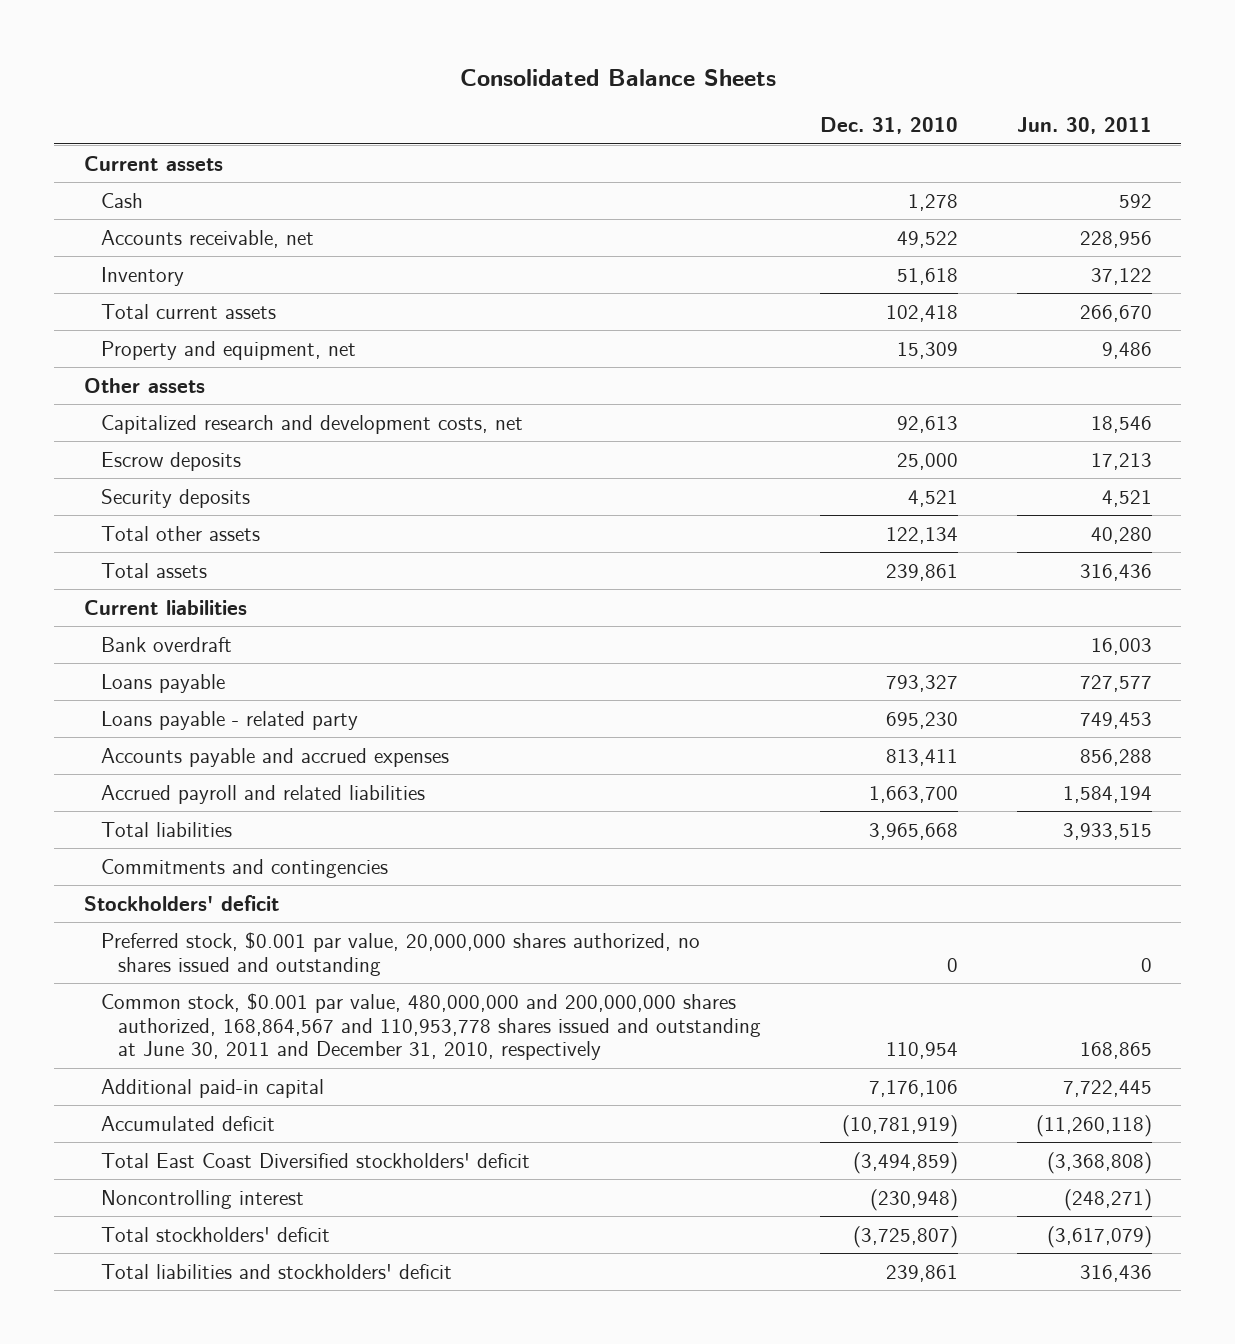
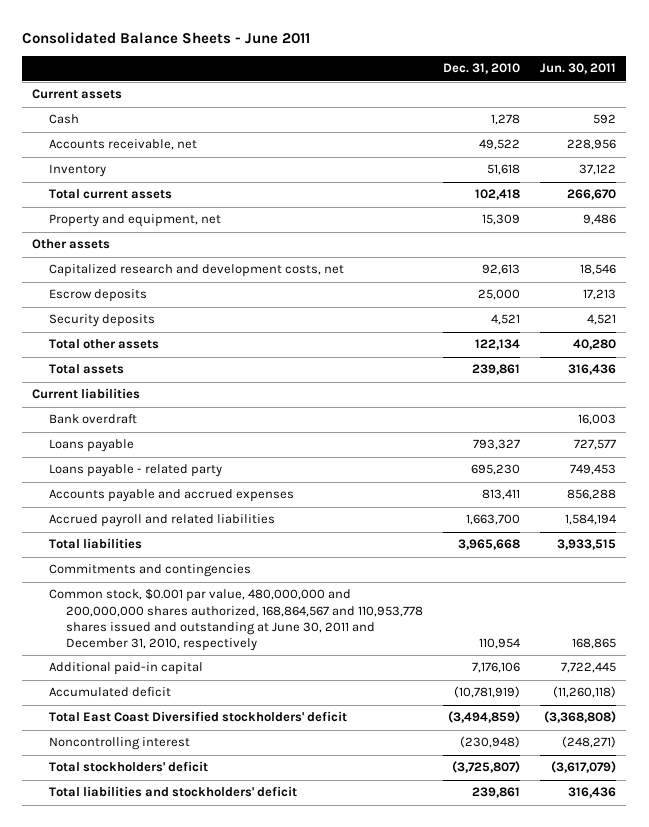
- Consolidated Balance Sheets
+ Consolidated Balance Sheets - June 2011
- Stockholders' deficit
- Preferred stock, $0.001 par value, 20,000,000 shares authorized, no shares issued and outstanding | 0 | 0

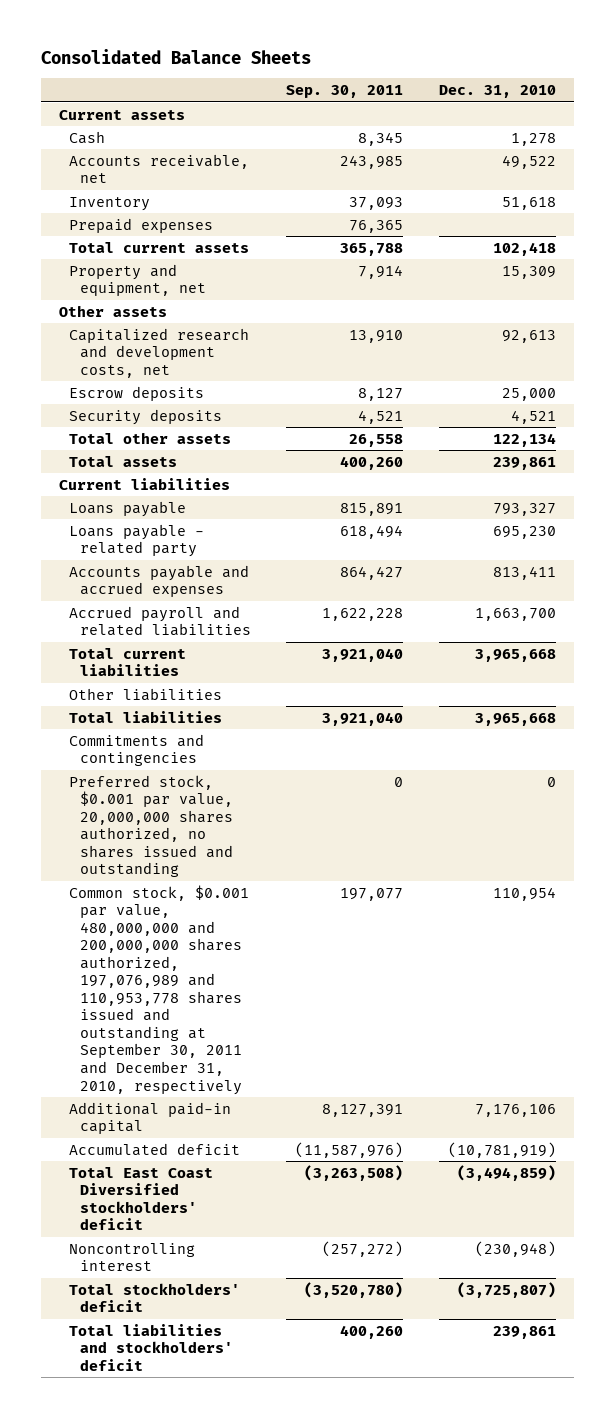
- Consolidated Balance Sheets - June 2011
+ Consolidated Balance Sheets
- | Dec. 31, 2010 | Jun. 30, 2011
+ | Sep. 30, 2011 | Dec. 31, 2010
+ Prepaid expenses | 76,365 |
- Bank overdraft | | 16,003
+ Total current liabilities | 3,921,040 | 3,965,668
+ Other liabilities
- Common stock, $0.001 par value, 480,000,000 and 200,000,000 shares authorized, 168,864,567 and 110,953,778 shares issued and outstanding at June 30, 2011 and December 31, 2010, respectively | 110,954 | 168,865
+ Preferred stock, $0.001 par value, 20,000,000 shares authorized, no shares issued and outstanding | 0 | 0
+ Common stock, $0.001 par value, 480,000,000 and 200,000,000 shares authorized, 197,076,989 and 110,953,778 shares issued and outstanding at September 30, 2011 and December 31, 2010, respectively | 197,077 | 110,954

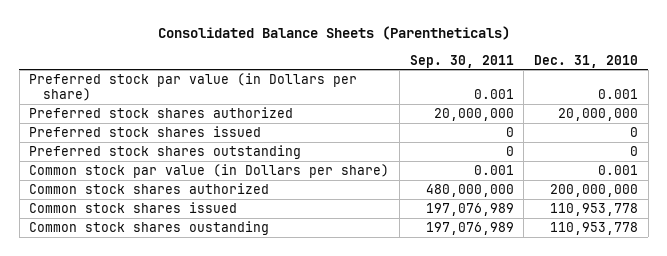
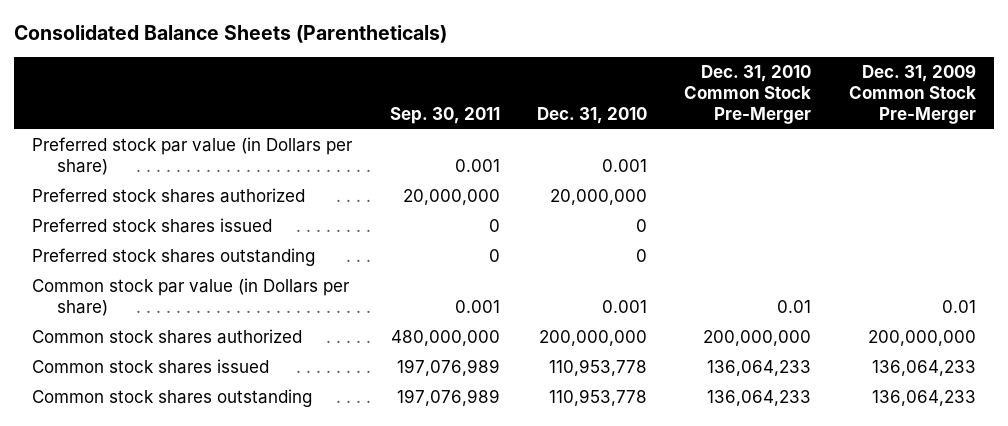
- | Sep. 30, 2011 | Dec. 31, 2010
+ | Sep. 30, 2011 | Dec. 31, 2010 | Dec. 31, 2010 Common Stock Pre-Merger | Dec. 31, 2009 Common Stock Pre-Merger
- Common stock shares oustanding | 197,076,989 | 110,953,778
+ Common stock shares outstanding | 197,076,989 | 110,953,778 | 136,064,233 | 136,064,233

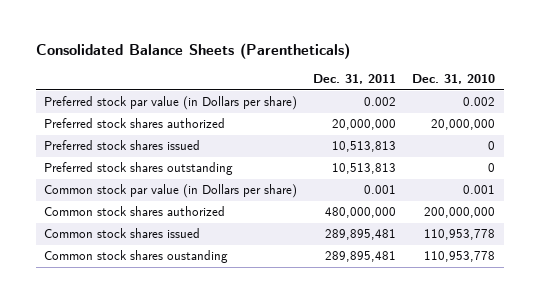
- | Sep. 30, 2011 | Dec. 31, 2010 | Dec. 31, 2010 Common Stock Pre-Merger | Dec. 31, 2009 Common Stock Pre-Merger
+ | Dec. 31, 2011 | Dec. 31, 2010
- Preferred stock par value (in Dollars per share) | 0.001 | 0.001 | |
+ Preferred stock par value (in Dollars per share) | 0.002 | 0.002
- Common stock shares outstanding | 197,076,989 | 110,953,778 | 136,064,233 | 136,064,233
+ Common stock shares oustanding | 289,895,481 | 110,953,778

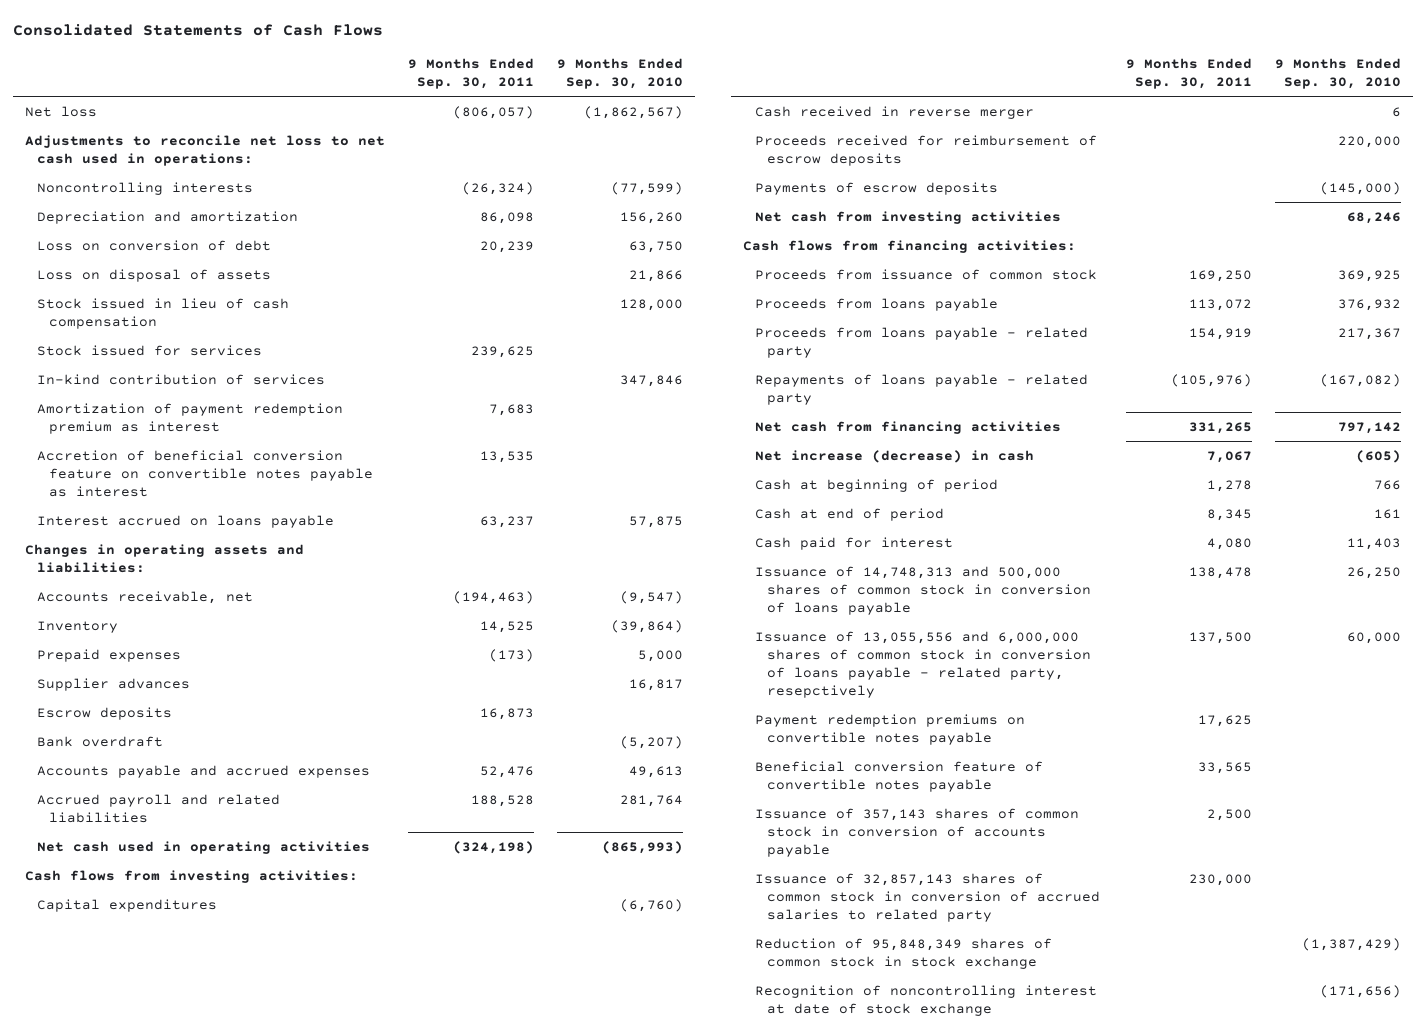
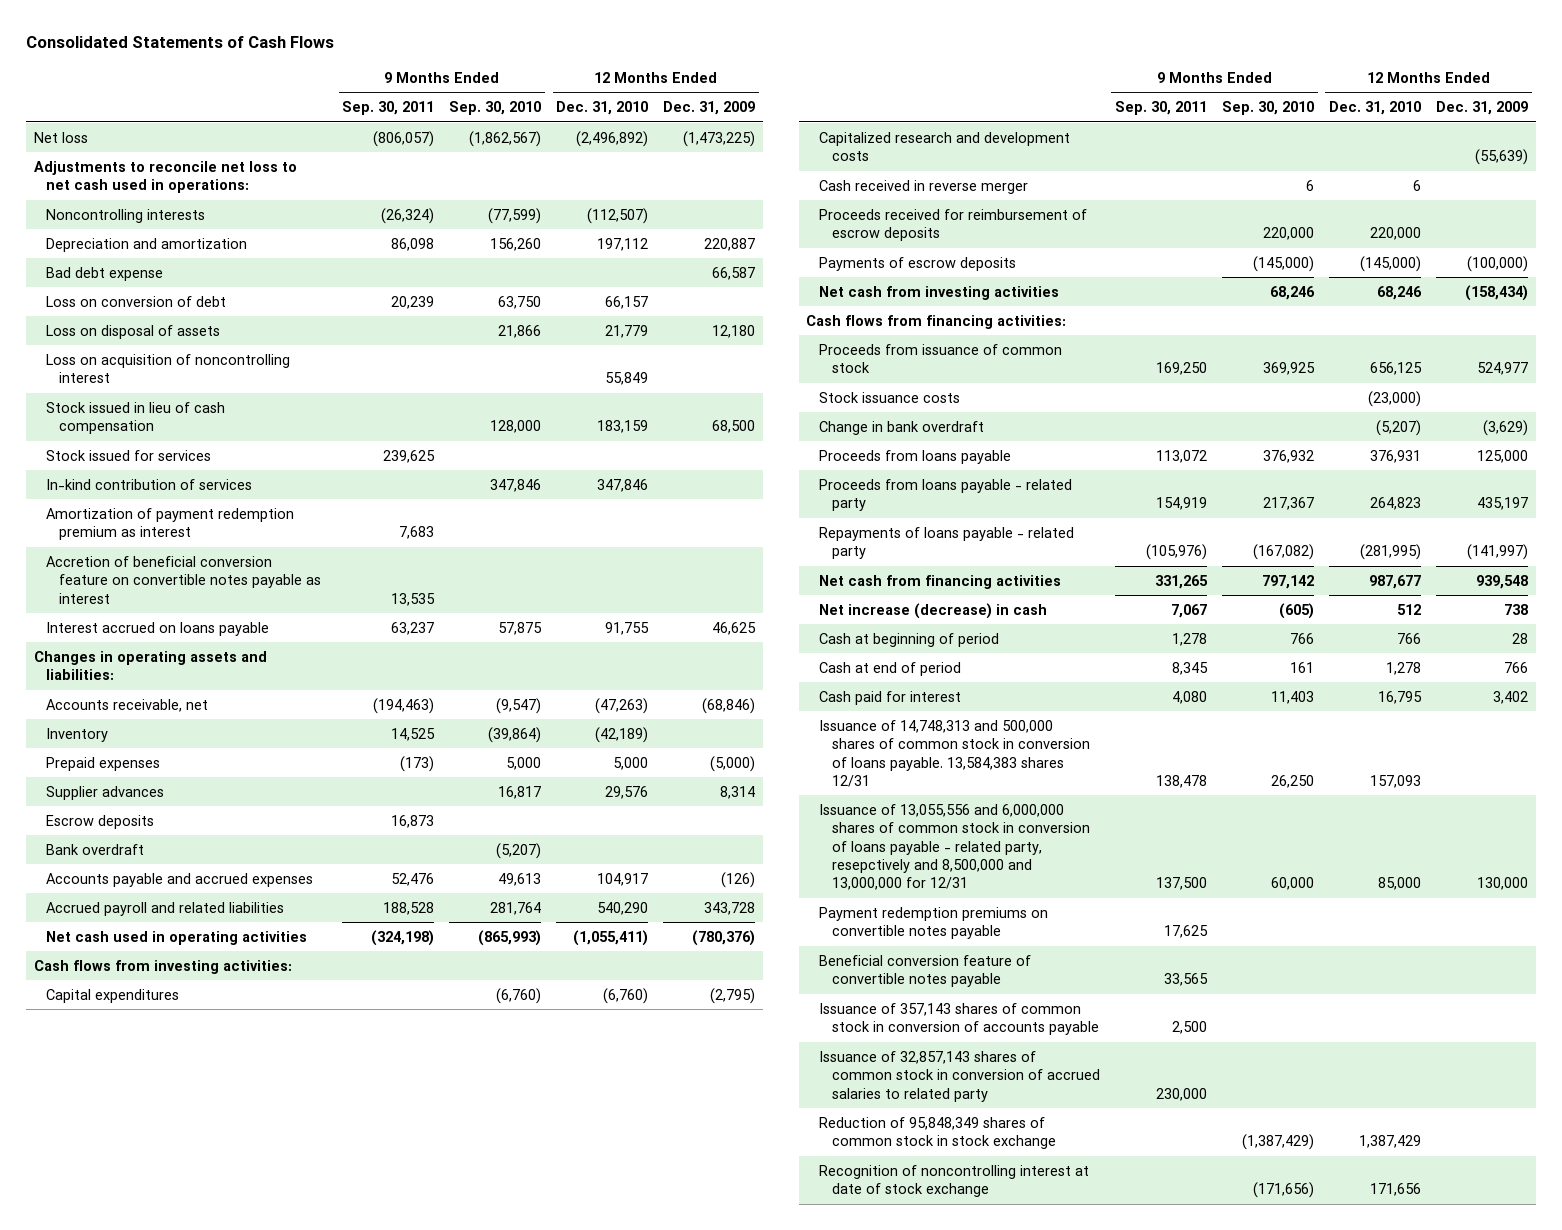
- | 9 Months Ended Sep. 30, 2011 | 9 Months Ended Sep. 30, 2010
+ | 9 Months Ended Sep. 30, 2011 | 9 Months Ended Sep. 30, 2010 | 12 Months Ended Dec. 31, 2010 | 12 Months Ended Dec. 31, 2009
+ Bad debt expense | | | | 66,587
+ Loss on acquisition of noncontrolling interest | | | 55,849 |
+ Capitalized research and development costs | | | | (55,639)
+ Stock issuance costs | | | (23,000) |
+ Change in bank overdraft | | | (5,207) | (3,629)
- Issuance of 14,748,313 and 500,000 shares of common stock in conversion of loans payable | 138,478 | 26,250
- Issuance of 13,055,556 and 6,000,000 shares of common stock in conversion of loans payable - related party, resepctively | 137,500 | 60,000
+ Issuance of 14,748,313 and 500,000 shares of common stock in conversion of loans payable. 13,584,383 shares 12/31 | 138,478 | 26,250 | 157,093 |
+ Issuance of 13,055,556 and 6,000,000 shares of common stock in conversion of loans payable - related party, resepctively and 8,500,000 and 13,000,000 for 12/31 | 137,500 | 60,000 | 85,000 | 130,000

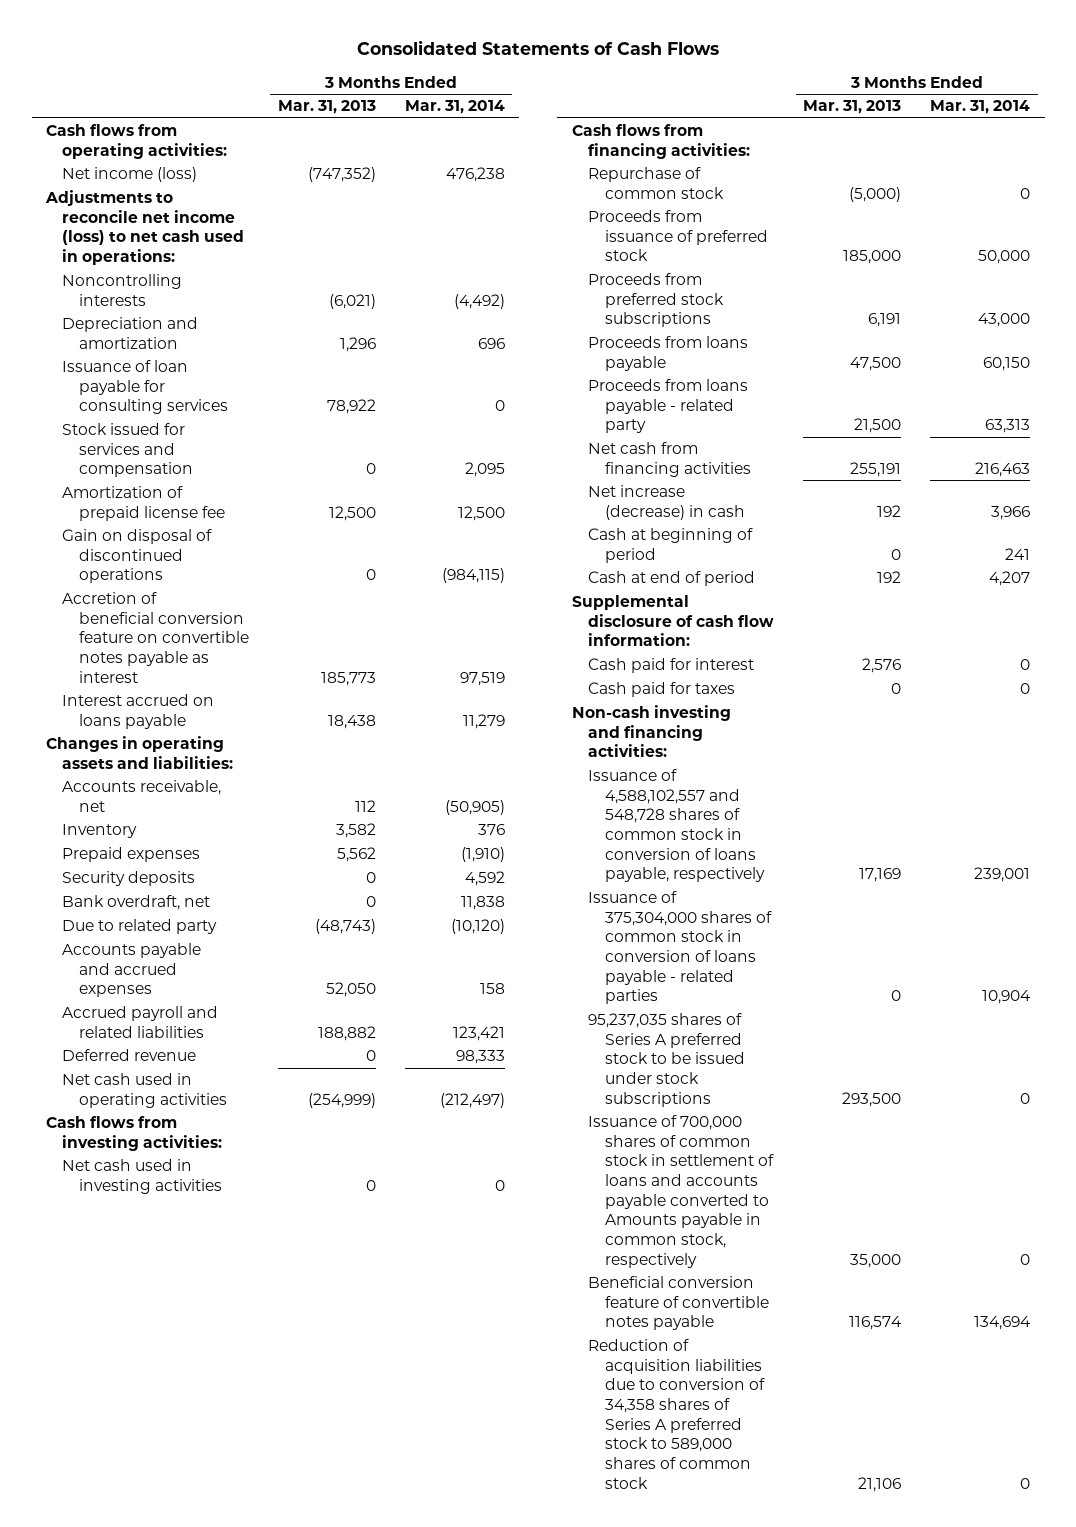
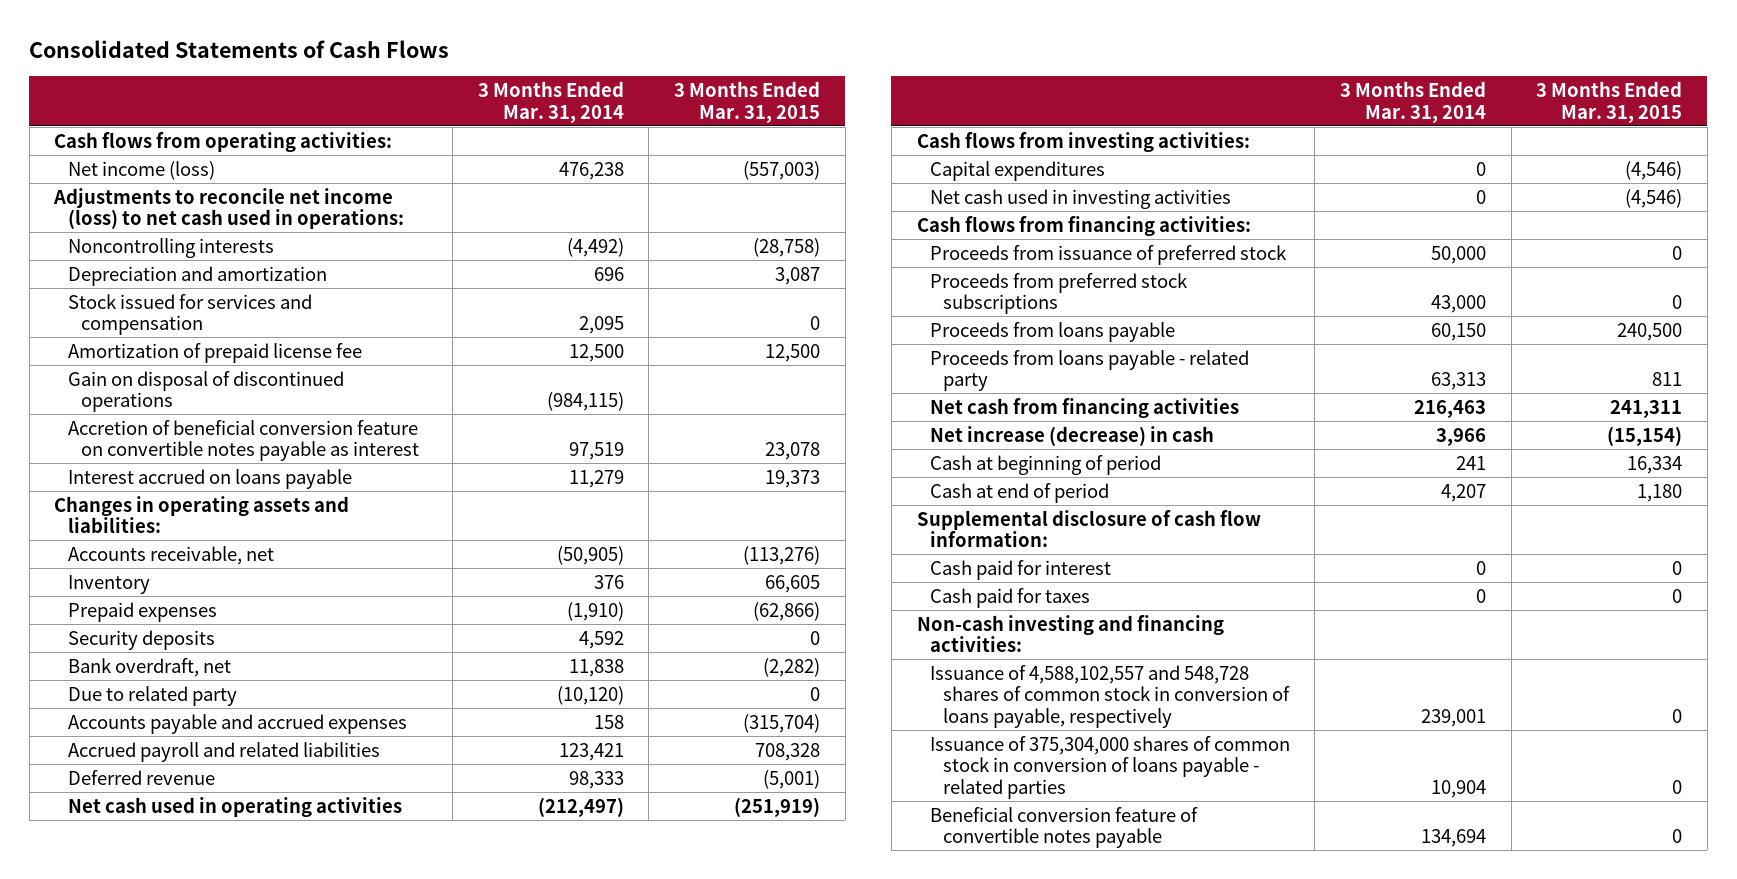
- | 3 Months Ended Mar. 31, 2013 | 3 Months Ended Mar. 31, 2014
+ | 3 Months Ended Mar. 31, 2014 | 3 Months Ended Mar. 31, 2015
- Issuance of loan payable for consulting services | 78,922 | 0
+ Capital expenditures | 0 | (4,546)
- Repurchase of common stock | (5,000) | 0
- 95,237,035 shares of Series A preferred stock to be issued under stock subscriptions | 293,500 | 0
- Issuance of 700,000 shares of common stock in settlement of loans and accounts payable converted to Amounts payable in common stock, respectively | 35,000 | 0
- Reduction of acquisition liabilities due to conversion of 34,358 shares of Series A preferred stock to 589,000 shares of common stock | 21,106 | 0

